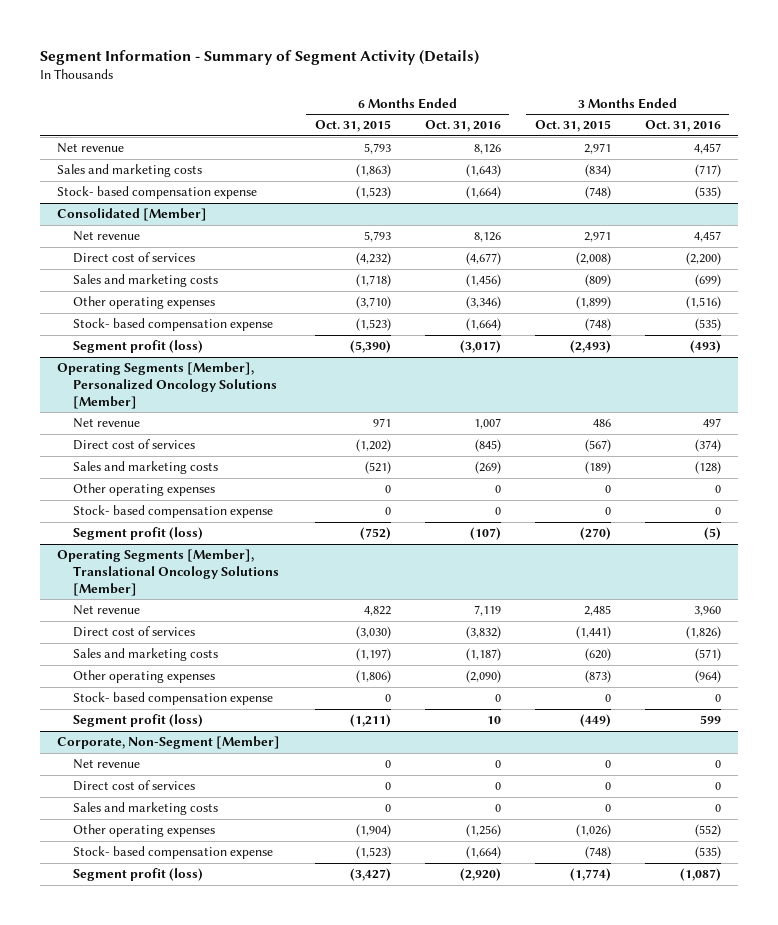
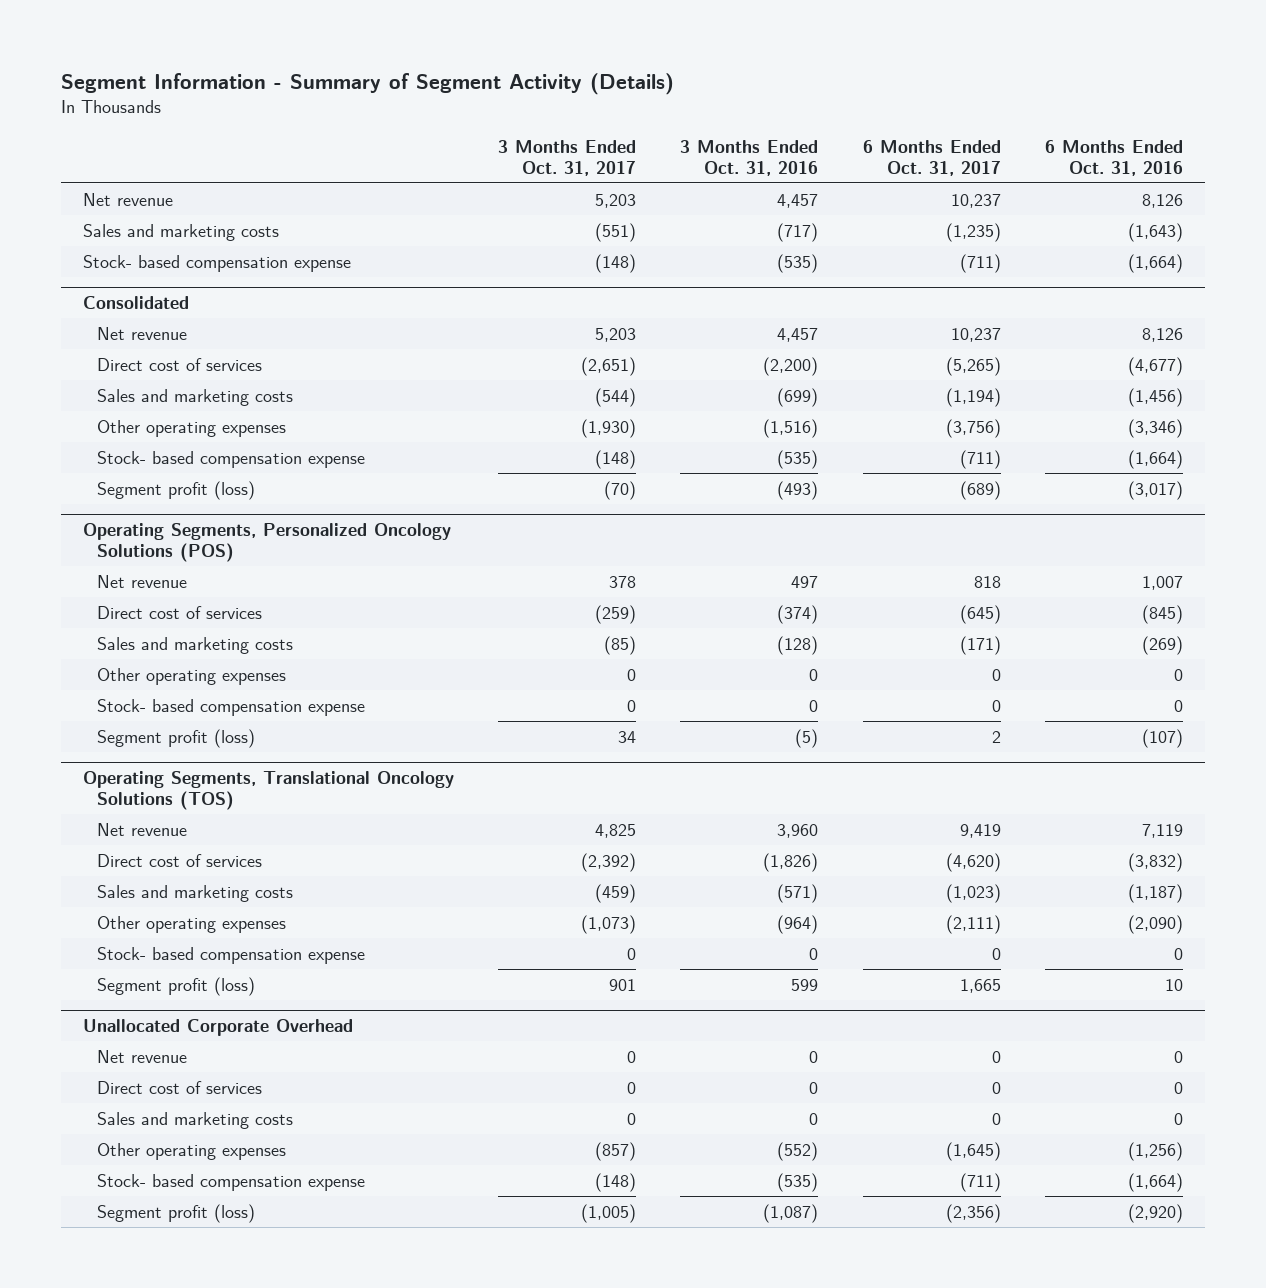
- | 6 Months Ended Oct. 31, 2015 | 6 Months Ended Oct. 31, 2016 | 3 Months Ended Oct. 31, 2015 | 3 Months Ended Oct. 31, 2016
+ | 3 Months Ended Oct. 31, 2017 | 3 Months Ended Oct. 31, 2016 | 6 Months Ended Oct. 31, 2017 | 6 Months Ended Oct. 31, 2016
- Consolidated [Member]
+ Consolidated
- Operating Segments [Member], Personalized Oncology Solutions [Member]
+ Operating Segments, Personalized Oncology Solutions (POS)
- Operating Segments [Member], Translational Oncology Solutions [Member]
+ Operating Segments, Translational Oncology Solutions (TOS)
- Corporate, Non-Segment [Member]
+ Unallocated Corporate Overhead

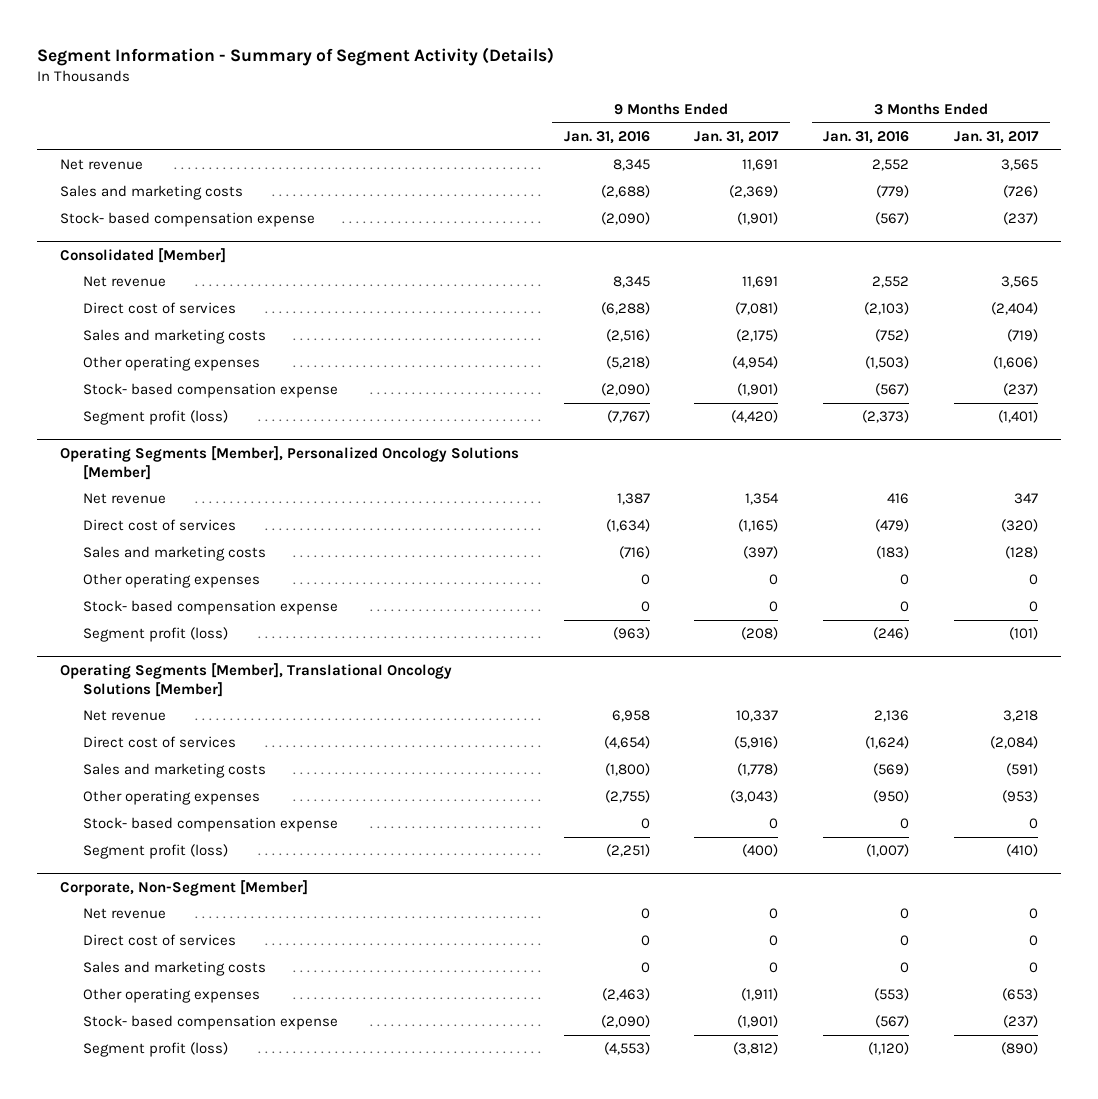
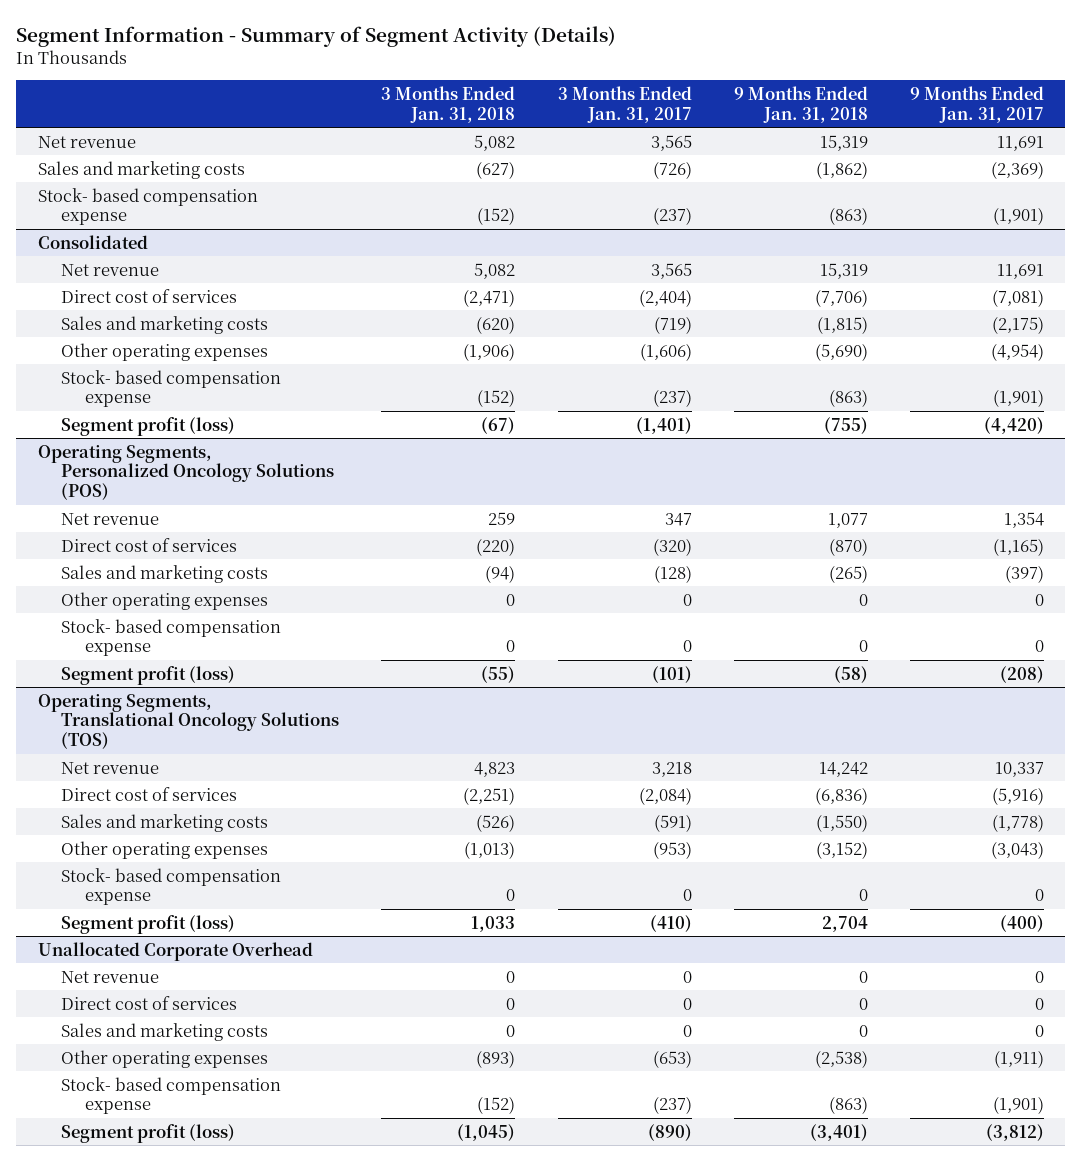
- | 9 Months Ended Jan. 31, 2016 | 9 Months Ended Jan. 31, 2017 | 3 Months Ended Jan. 31, 2016 | 3 Months Ended Jan. 31, 2017
+ | 3 Months Ended Jan. 31, 2018 | 3 Months Ended Jan. 31, 2017 | 9 Months Ended Jan. 31, 2018 | 9 Months Ended Jan. 31, 2017
- Consolidated [Member]
+ Consolidated
- Operating Segments [Member], Personalized Oncology Solutions [Member]
+ Operating Segments, Personalized Oncology Solutions (POS)
- Operating Segments [Member], Translational Oncology Solutions [Member]
+ Operating Segments, Translational Oncology Solutions (TOS)
- Corporate, Non-Segment [Member]
+ Unallocated Corporate Overhead

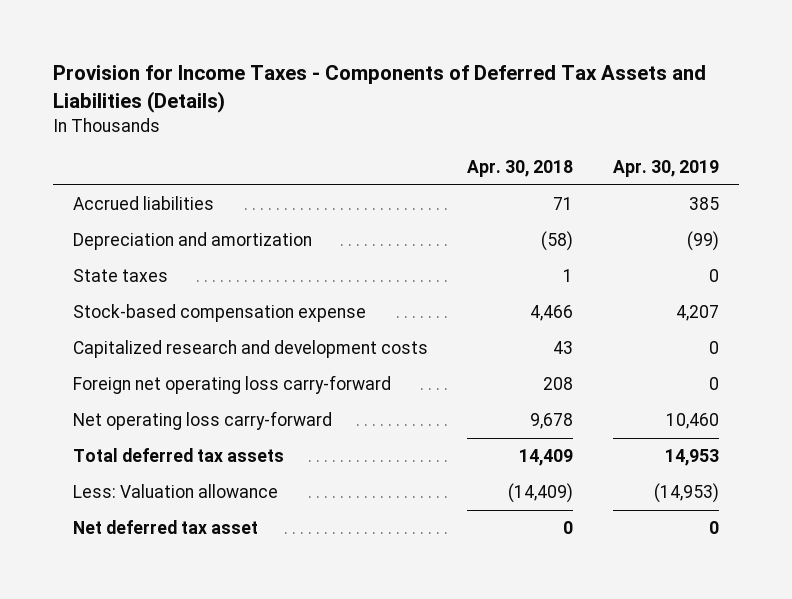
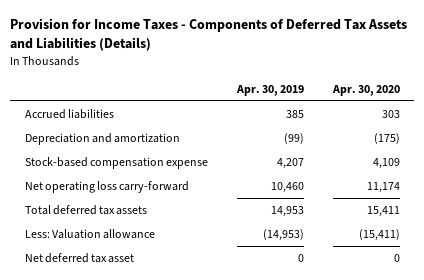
- | Apr. 30, 2018 | Apr. 30, 2019
+ | Apr. 30, 2019 | Apr. 30, 2020
- State taxes | 1 | 0
- Capitalized research and development costs | 43 | 0
- Foreign net operating loss carry-forward | 208 | 0

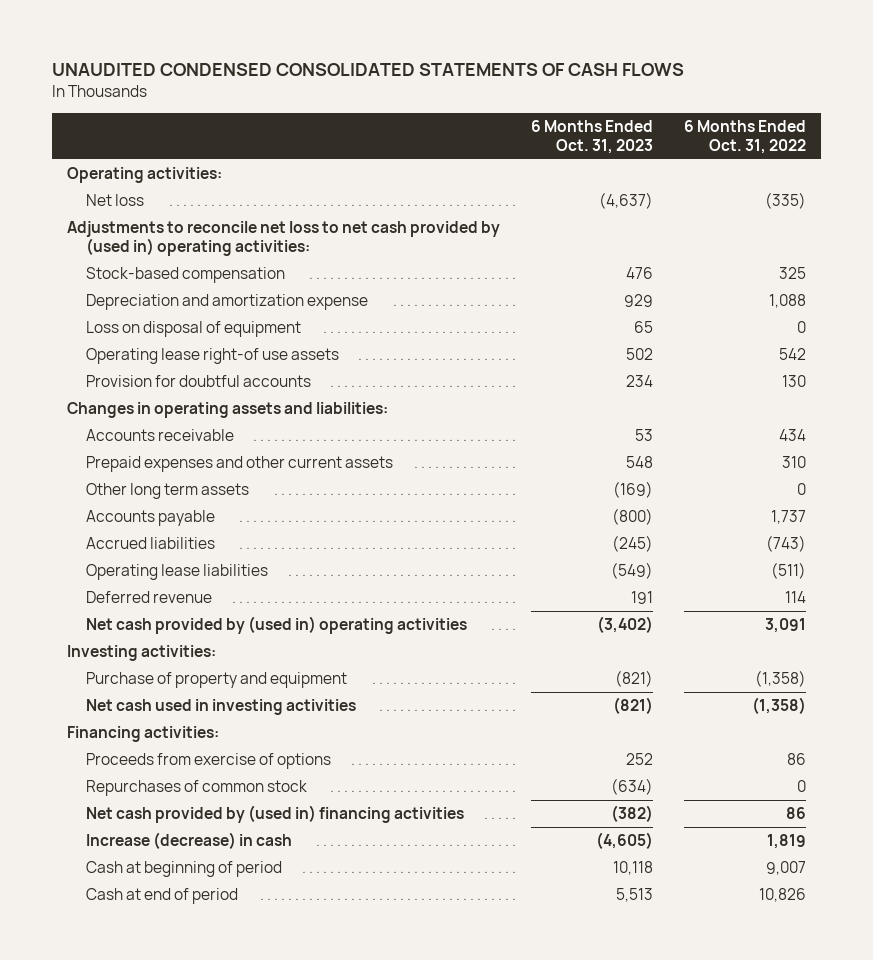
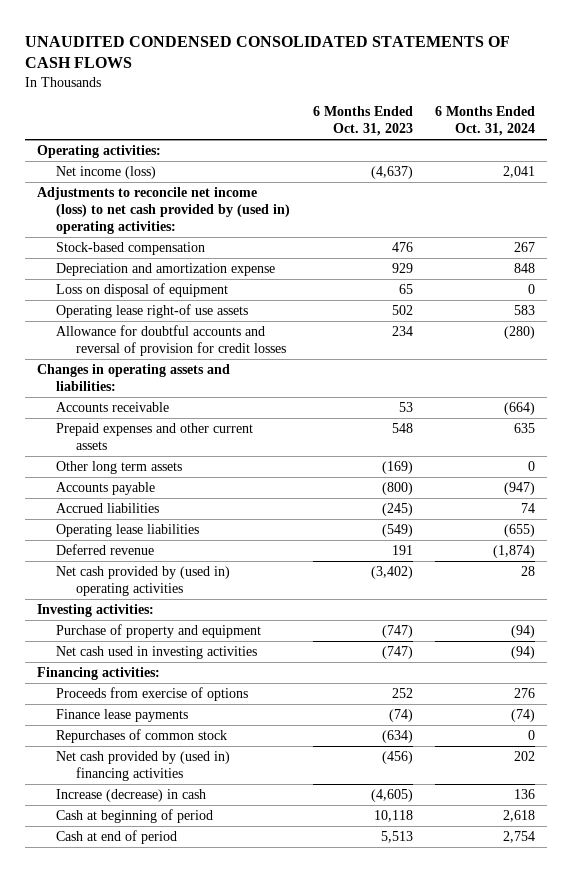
- | 6 Months Ended Oct. 31, 2023 | 6 Months Ended Oct. 31, 2022
+ | 6 Months Ended Oct. 31, 2023 | 6 Months Ended Oct. 31, 2024
- Net loss | (4,637) | (335)
- Adjustments to reconcile net loss to net cash provided by (used in) operating activities:
+ Net income (loss) | (4,637) | 2,041
+ Adjustments to reconcile net income (loss) to net cash provided by (used in) operating activities:
- Provision for doubtful accounts | 234 | 130
+ Allowance for doubtful accounts and reversal of provision for credit losses | 234 | (280)
- Purchase of property and equipment | (821) | (1,358)
- Net cash used in investing activities | (821) | (1,358)
+ Purchase of property and equipment | (747) | (94)
+ Net cash used in investing activities | (747) | (94)
+ Finance lease payments | (74) | (74)
- Net cash provided by (used in) financing activities | (382) | 86
+ Net cash provided by (used in) financing activities | (456) | 202

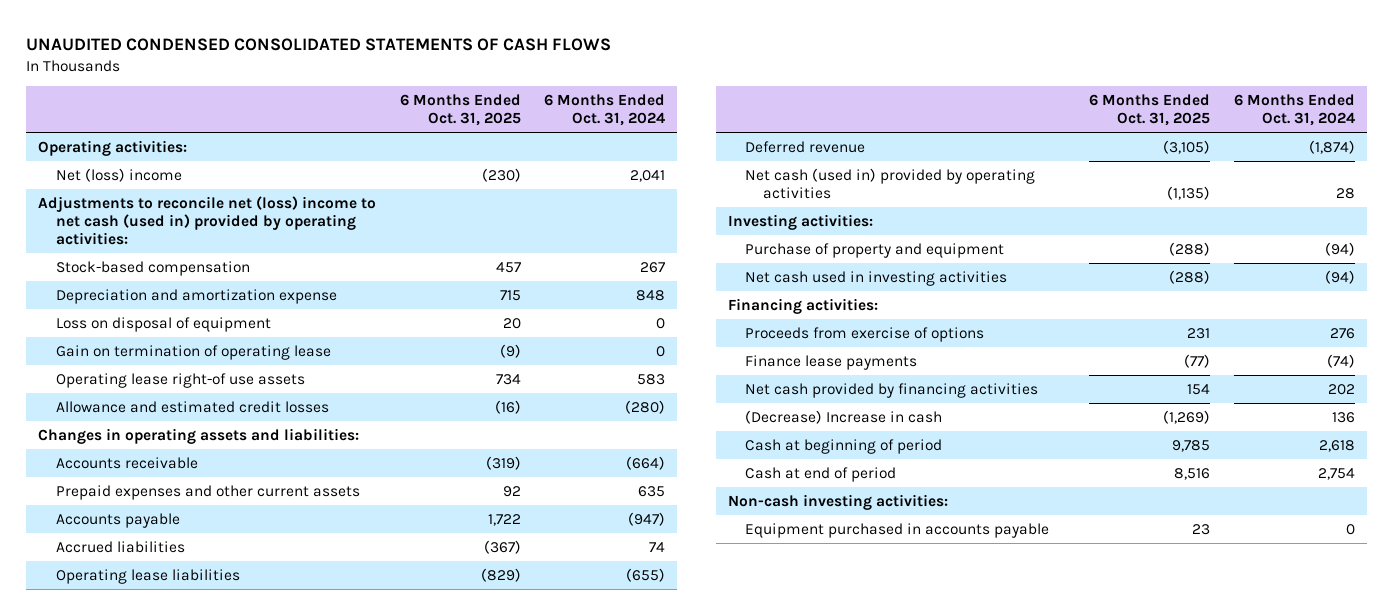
- | 6 Months Ended Oct. 31, 2023 | 6 Months Ended Oct. 31, 2024
+ | 6 Months Ended Oct. 31, 2025 | 6 Months Ended Oct. 31, 2024
- Net income (loss) | (4,637) | 2,041
- Adjustments to reconcile net income (loss) to net cash provided by (used in) operating activities:
+ Net (loss) income | (230) | 2,041
+ Adjustments to reconcile net (loss) income to net cash (used in) provided by operating activities:
+ Gain on termination of operating lease | (9) | 0
- Allowance for doubtful accounts and reversal of provision for credit losses | 234 | (280)
+ Allowance and estimated credit losses | (16) | (280)
- Other long term assets | (169) | 0
- Net cash provided by (used in) operating activities | (3,402) | 28
+ Net cash (used in) provided by operating activities | (1,135) | 28
- Repurchases of common stock | (634) | 0
- Net cash provided by (used in) financing activities | (456) | 202
- Increase (decrease) in cash | (4,605) | 136
+ Net cash provided by financing activities | 154 | 202
+ (Decrease) Increase in cash | (1,269) | 136
+ Non-cash investing activities:
+ Equipment purchased in accounts payable | 23 | 0

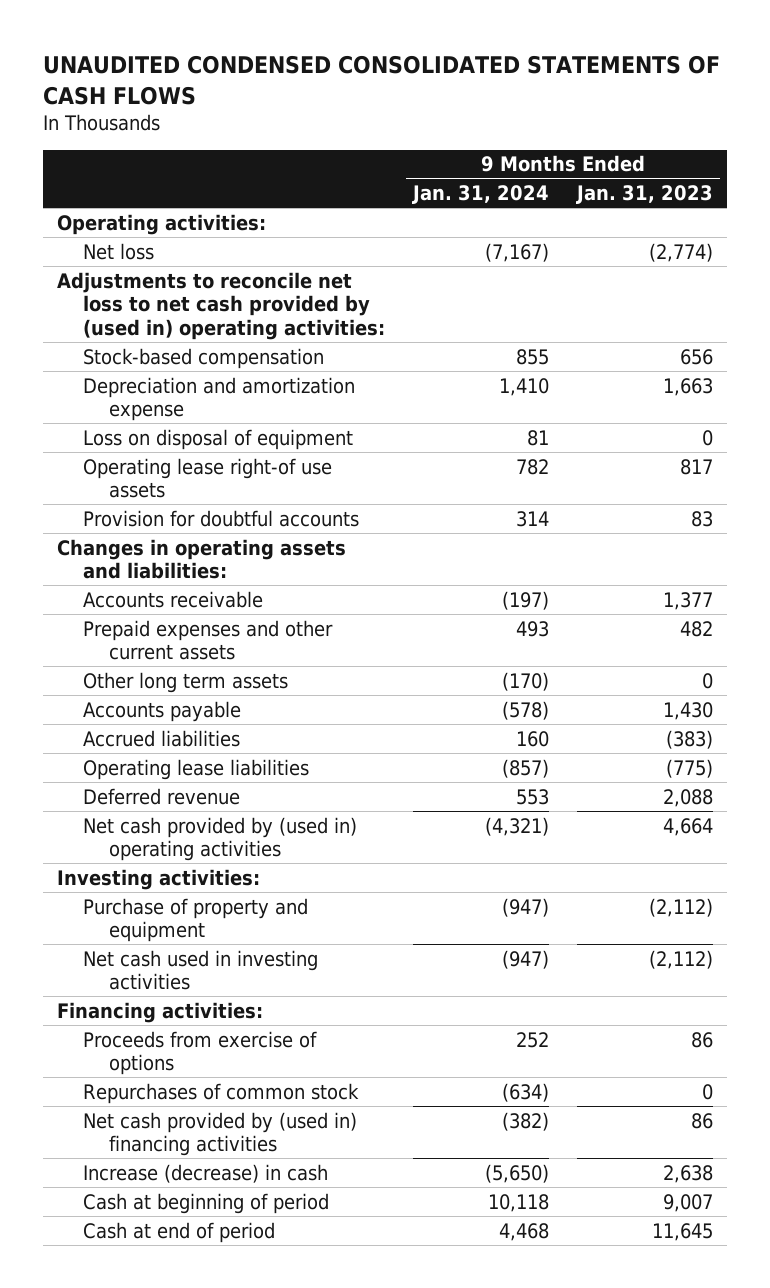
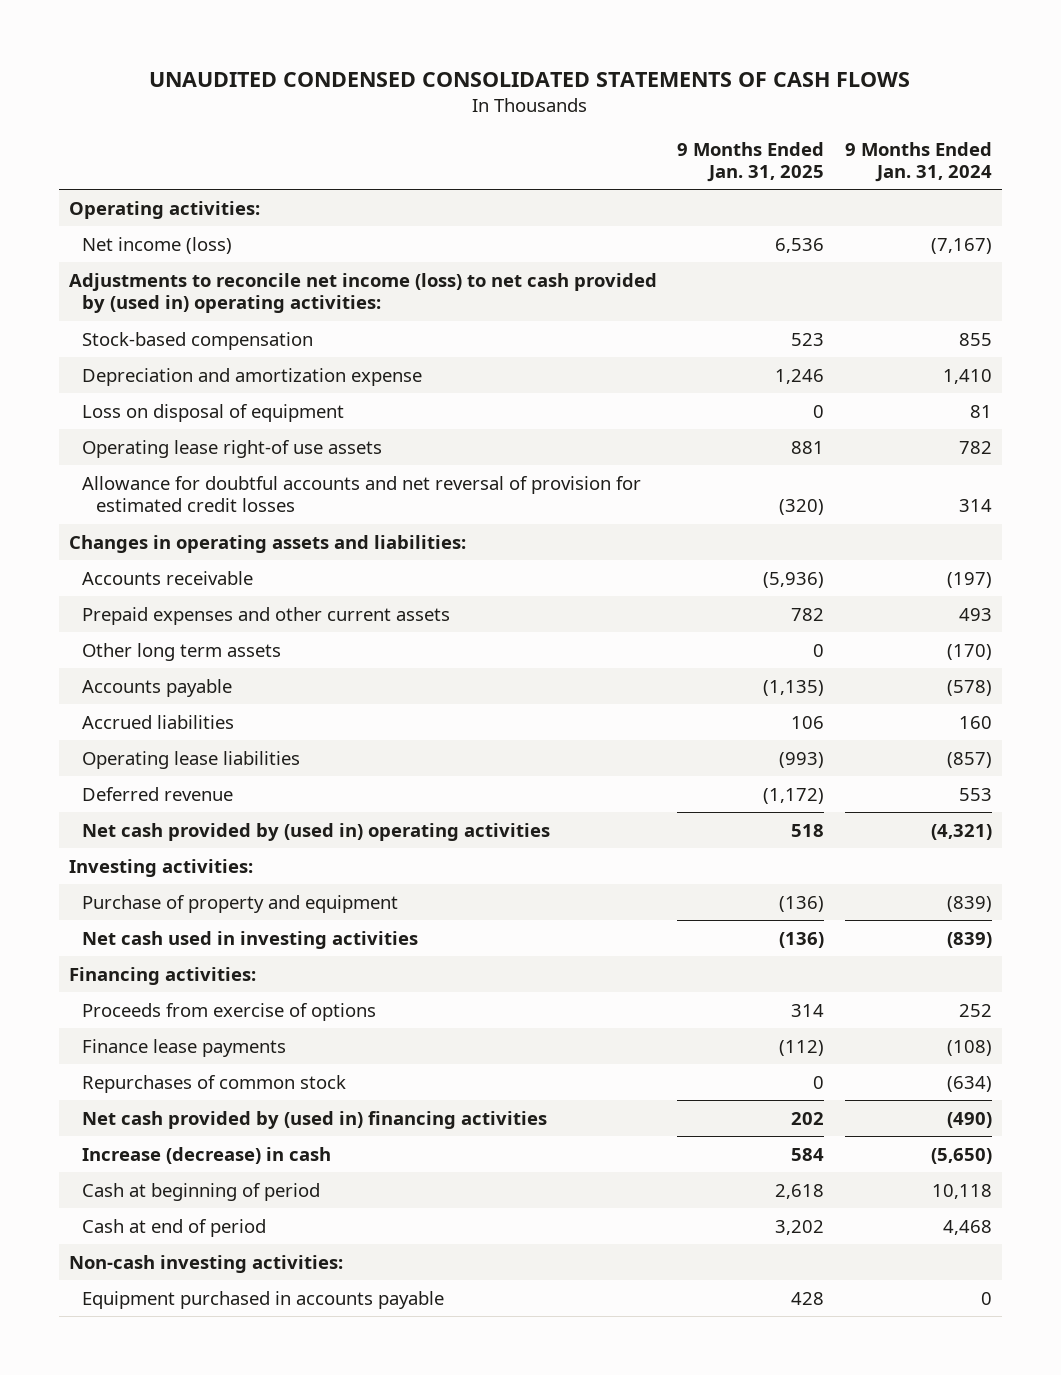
- | 9 Months Ended Jan. 31, 2024 | 9 Months Ended Jan. 31, 2023
+ | 9 Months Ended Jan. 31, 2025 | 9 Months Ended Jan. 31, 2024
- Net loss | (7,167) | (2,774)
- Adjustments to reconcile net loss to net cash provided by (used in) operating activities:
+ Net income (loss) | 6,536 | (7,167)
+ Adjustments to reconcile net income (loss) to net cash provided by (used in) operating activities:
- Provision for doubtful accounts | 314 | 83
+ Allowance for doubtful accounts and net reversal of provision for estimated credit losses | (320) | 314
- Purchase of property and equipment | (947) | (2,112)
- Net cash used in investing activities | (947) | (2,112)
+ Purchase of property and equipment | (136) | (839)
+ Net cash used in investing activities | (136) | (839)
+ Finance lease payments | (112) | (108)
- Net cash provided by (used in) financing activities | (382) | 86
+ Net cash provided by (used in) financing activities | 202 | (490)
+ Non-cash investing activities:
+ Equipment purchased in accounts payable | 428 | 0

